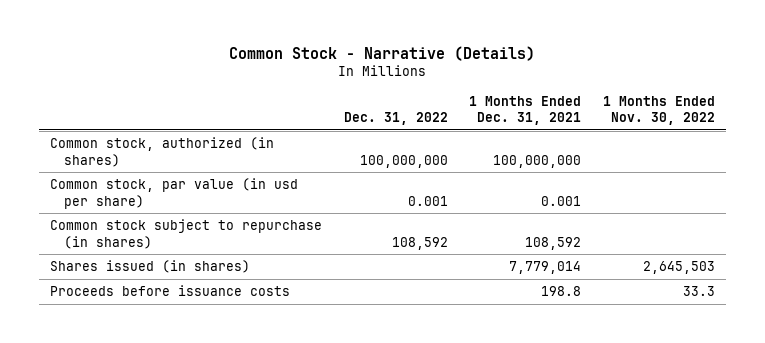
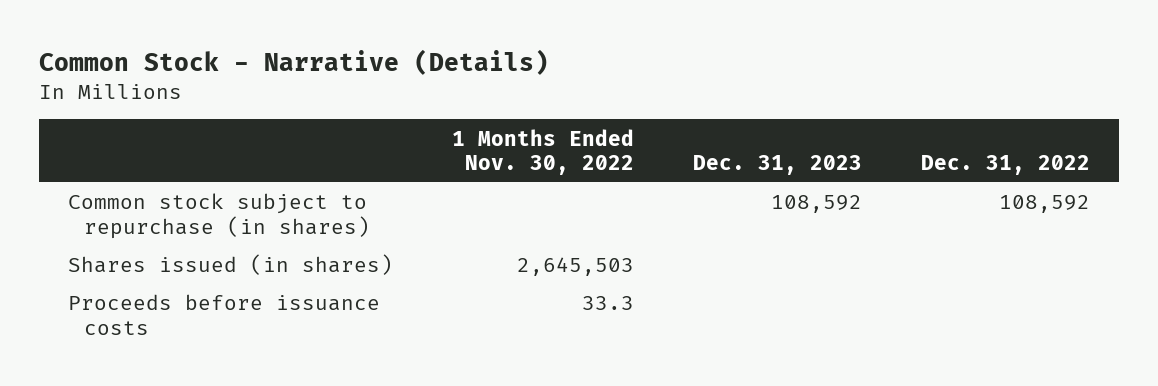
- | Dec. 31, 2022 | 1 Months Ended Dec. 31, 2021 | 1 Months Ended Nov. 30, 2022
+ | 1 Months Ended Nov. 30, 2022 | Dec. 31, 2023 | Dec. 31, 2022
- Common stock, authorized (in shares) | 100,000,000 | 100,000,000 |
- Common stock, par value (in usd per share) | 0.001 | 0.001 |

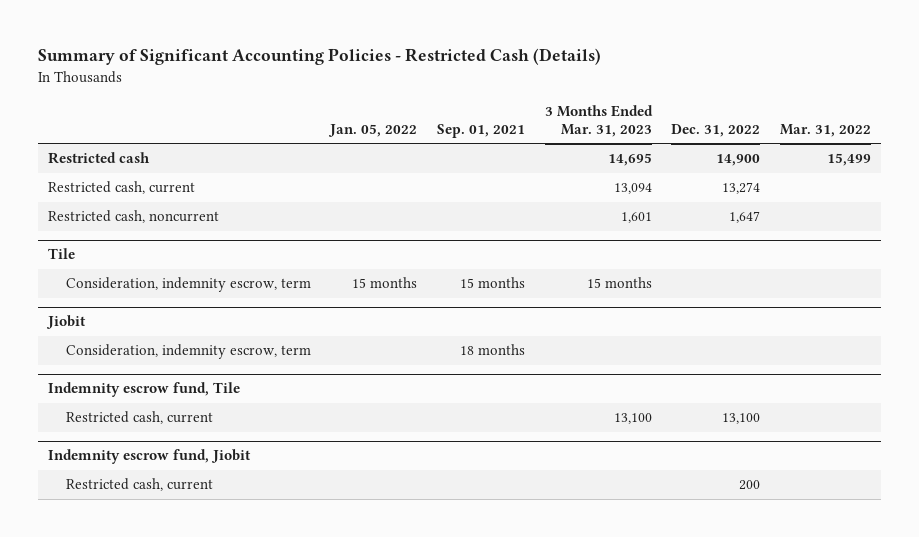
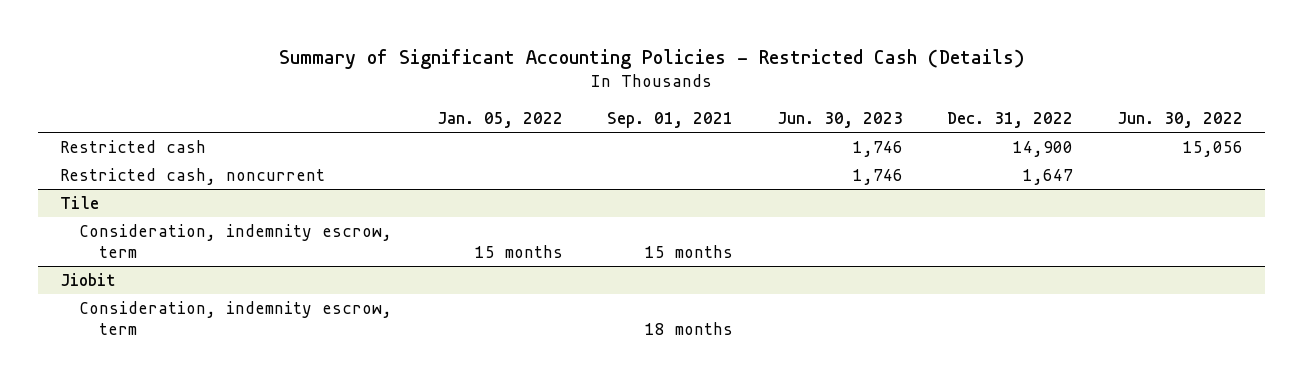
- | Jan. 05, 2022 | Sep. 01, 2021 | 3 Months Ended Mar. 31, 2023 | Dec. 31, 2022 | Mar. 31, 2022
+ | Jan. 05, 2022 | Sep. 01, 2021 | Jun. 30, 2023 | Dec. 31, 2022 | Jun. 30, 2022
- Restricted cash, current | | | 13,094 | 13,274 |
- Indemnity escrow fund, Tile
- Restricted cash, current | | | 13,100 | 13,100 |
- Indemnity escrow fund, Jiobit
- Restricted cash, current | | | | 200 |

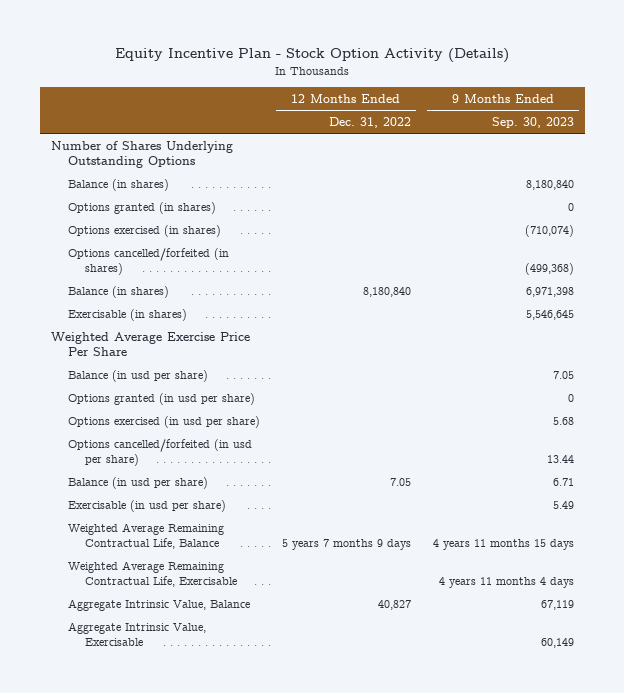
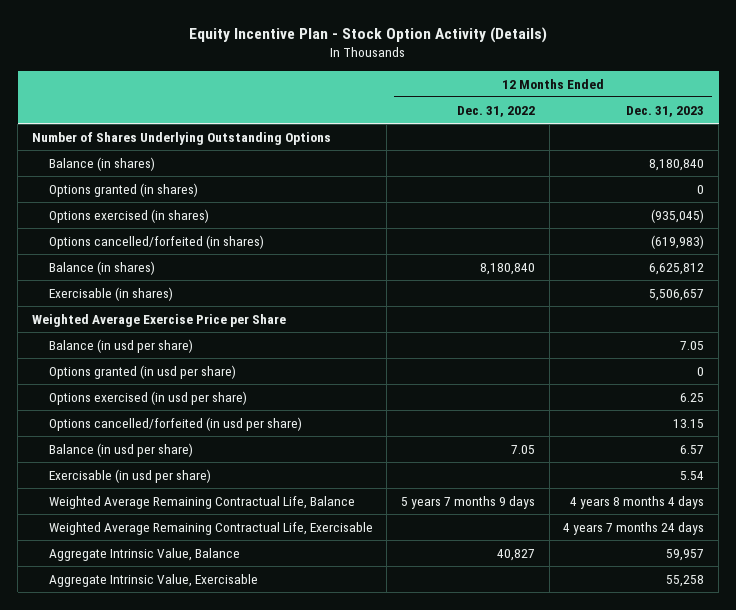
- | 12 Months Ended Dec. 31, 2022 | 9 Months Ended Sep. 30, 2023
+ | 12 Months Ended Dec. 31, 2022 | 12 Months Ended Dec. 31, 2023
- Weighted Average Exercise Price Per Share
+ Weighted Average Exercise Price per Share

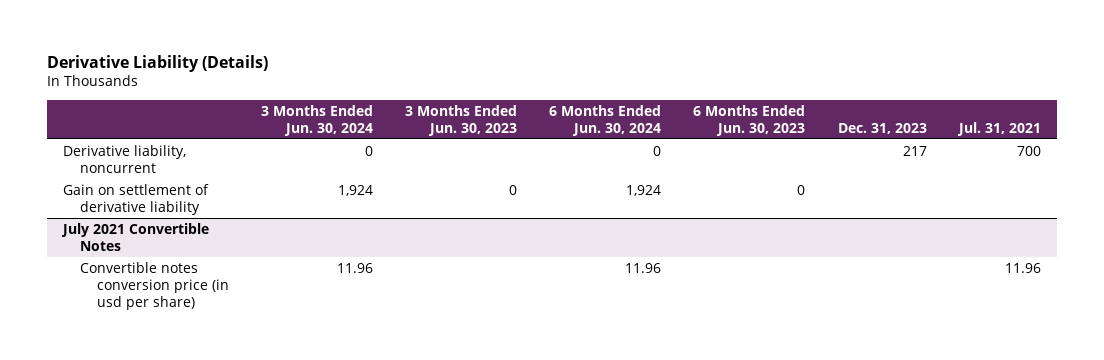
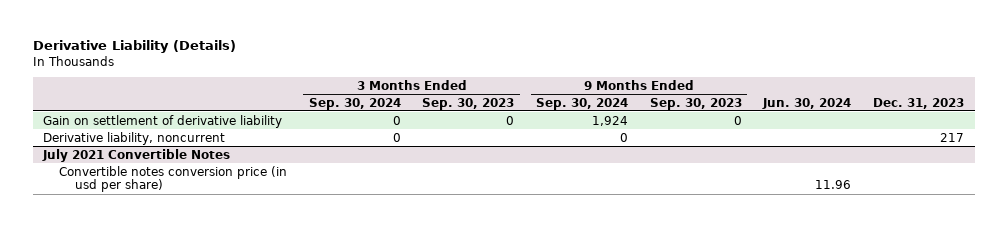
- | 3 Months Ended Jun. 30, 2024 | 3 Months Ended Jun. 30, 2023 | 6 Months Ended Jun. 30, 2024 | 6 Months Ended Jun. 30, 2023 | Dec. 31, 2023 | Jul. 31, 2021
+ | 3 Months Ended Sep. 30, 2024 | 3 Months Ended Sep. 30, 2023 | 9 Months Ended Sep. 30, 2024 | 9 Months Ended Sep. 30, 2023 | Jun. 30, 2024 | Dec. 31, 2023
moved down: Derivative liability, noncurrent | 0 | | 0 | | | 217

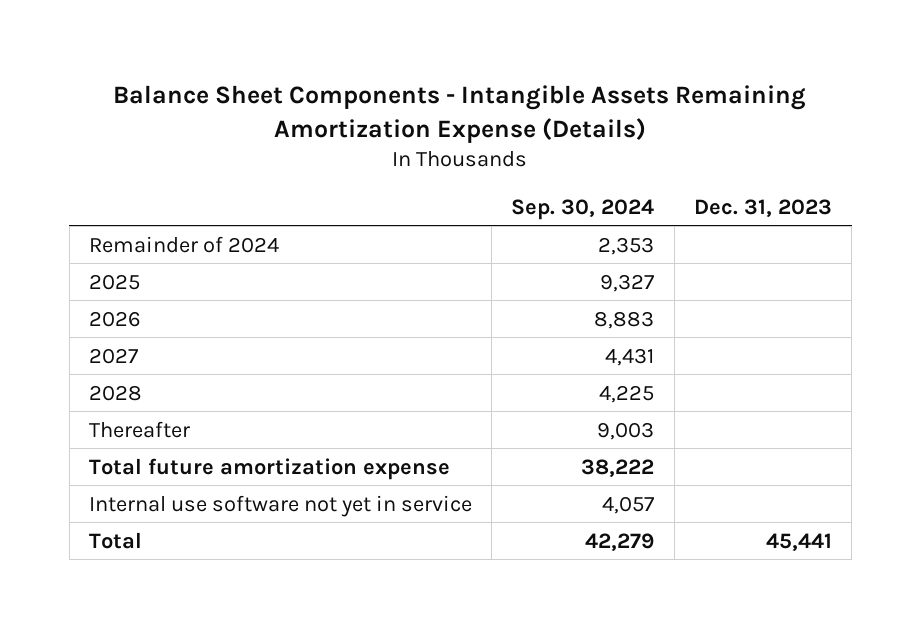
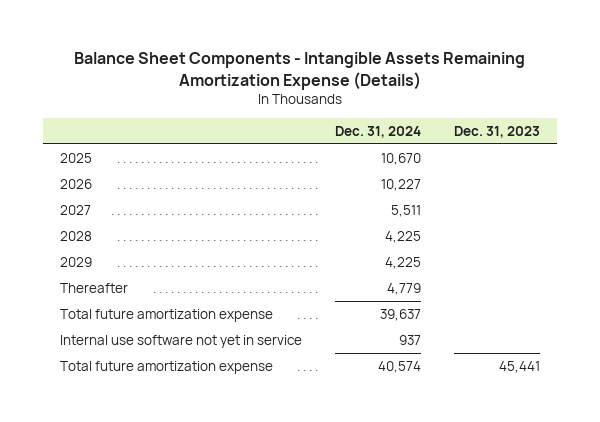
- | Sep. 30, 2024 | Dec. 31, 2023
+ | Dec. 31, 2024 | Dec. 31, 2023
- Remainder of 2024 | 2,353 |
+ 2029 | 4,225 |
- Total | 42,279 | 45,441
+ Total future amortization expense | 40,574 | 45,441

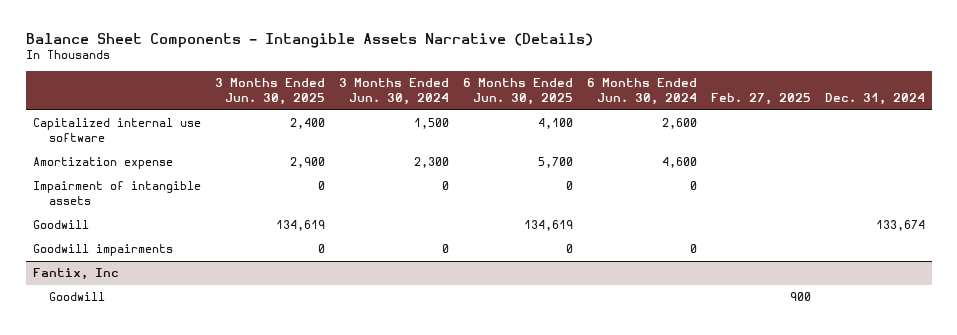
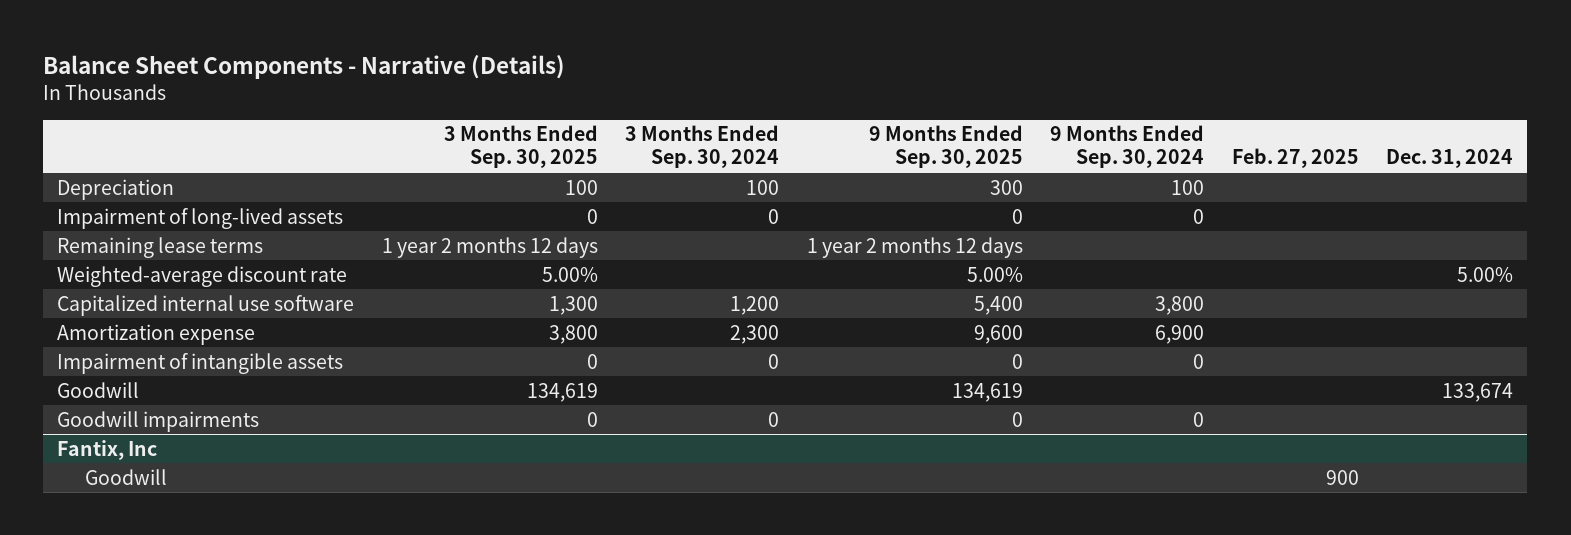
- Balance Sheet Components - Intangible Assets Narrative (Details)
+ Balance Sheet Components - Narrative (Details)
- | 3 Months Ended Jun. 30, 2025 | 3 Months Ended Jun. 30, 2024 | 6 Months Ended Jun. 30, 2025 | 6 Months Ended Jun. 30, 2024 | Feb. 27, 2025 | Dec. 31, 2024
+ | 3 Months Ended Sep. 30, 2025 | 3 Months Ended Sep. 30, 2024 | 9 Months Ended Sep. 30, 2025 | 9 Months Ended Sep. 30, 2024 | Feb. 27, 2025 | Dec. 31, 2024
+ Depreciation | 100 | 100 | 300 | 100 | |
+ Impairment of long-lived assets | 0 | 0 | 0 | 0 | |
+ Remaining lease terms | 1 year 2 months 12 days | | 1 year 2 months 12 days | | |
+ Weighted-average discount rate | 5.00% | | 5.00% | | | 5.00%

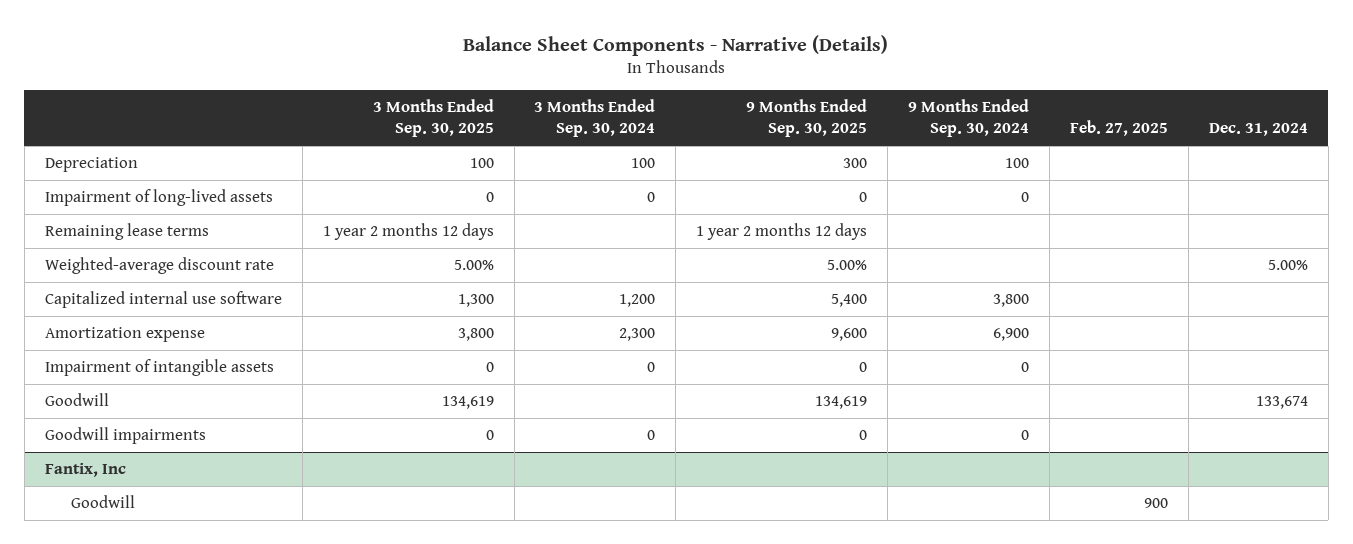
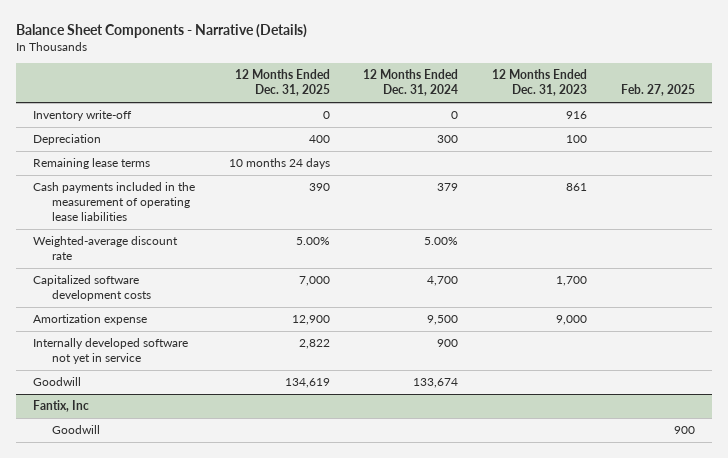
- | 3 Months Ended Sep. 30, 2025 | 3 Months Ended Sep. 30, 2024 | 9 Months Ended Sep. 30, 2025 | 9 Months Ended Sep. 30, 2024 | Feb. 27, 2025 | Dec. 31, 2024
+ | 12 Months Ended Dec. 31, 2025 | 12 Months Ended Dec. 31, 2024 | 12 Months Ended Dec. 31, 2023 | Feb. 27, 2025
+ Inventory write-off | 0 | 0 | 916 |
- Impairment of long-lived assets | 0 | 0 | 0 | 0 | |
+ Cash payments included in the measurement of operating lease liabilities | 390 | 379 | 861 |
- Capitalized internal use software | 1,300 | 1,200 | 5,400 | 3,800 | |
+ Capitalized software development costs | 7,000 | 4,700 | 1,700 |
- Impairment of intangible assets | 0 | 0 | 0 | 0 | |
+ Internally developed software not yet in service | 2,822 | 900 | |
- Goodwill impairments | 0 | 0 | 0 | 0 | |

